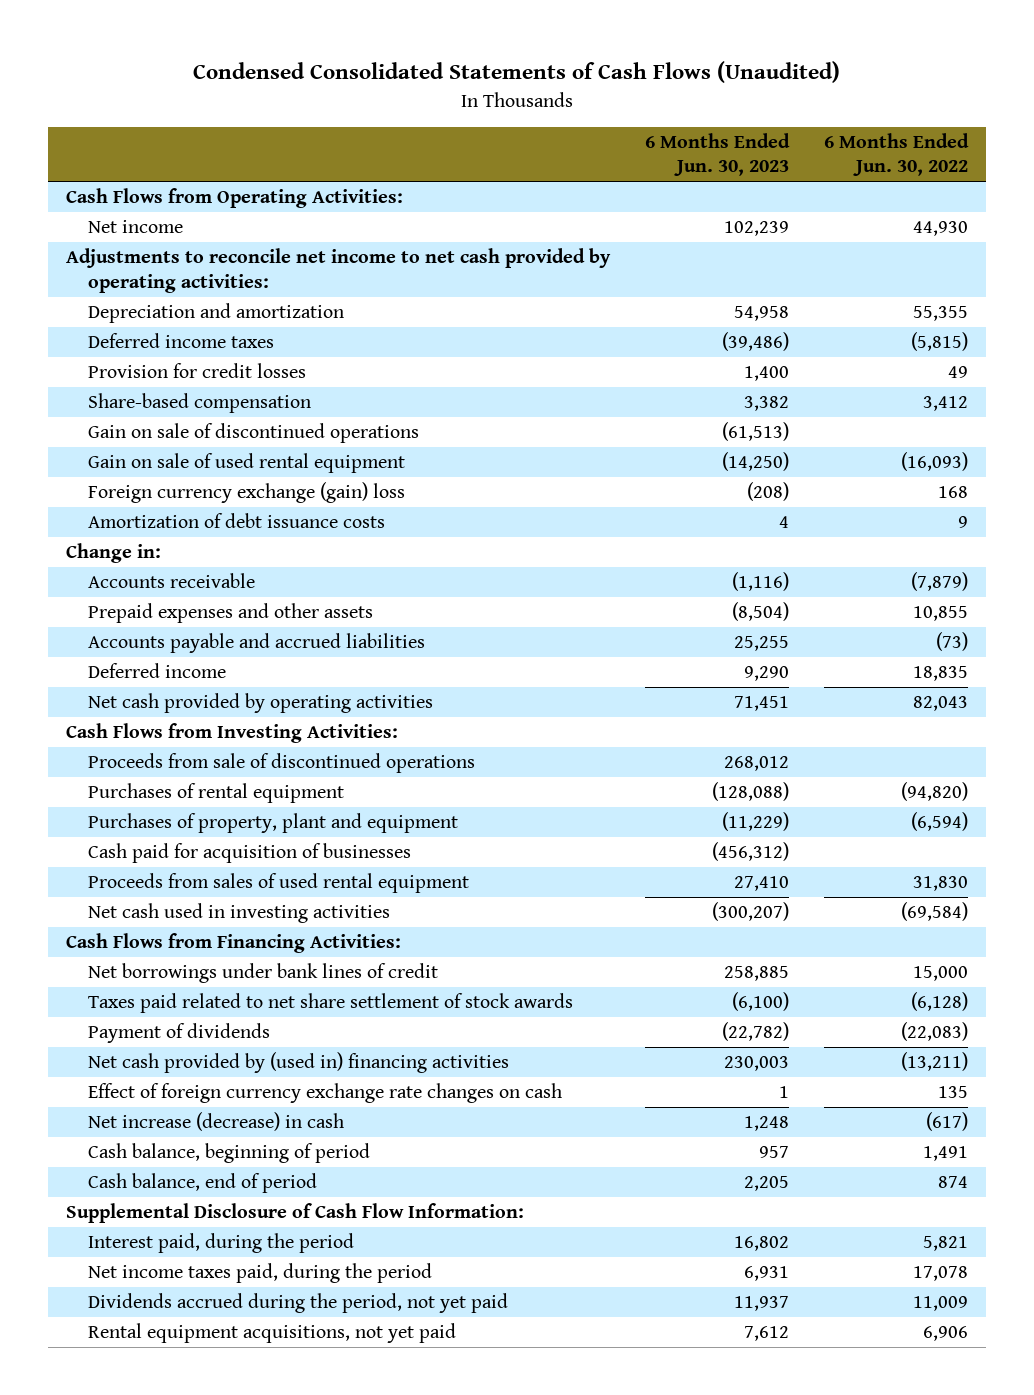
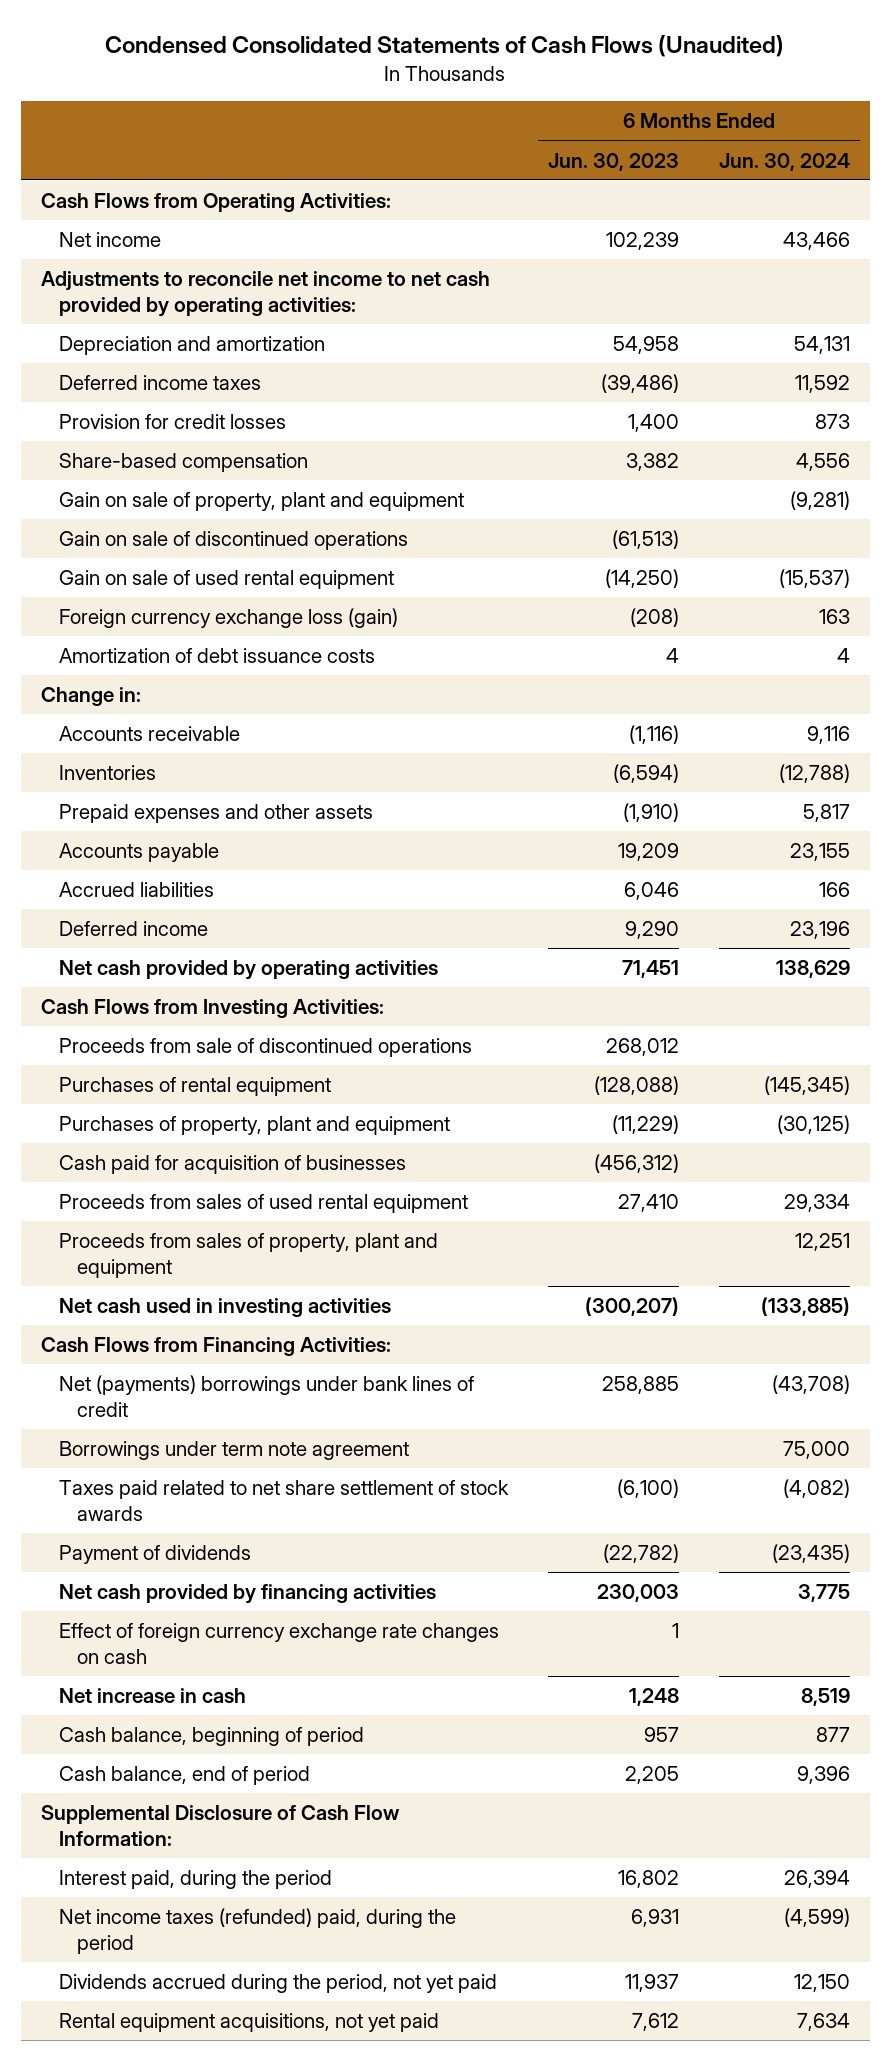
- | 6 Months Ended Jun. 30, 2023 | 6 Months Ended Jun. 30, 2022
+ | 6 Months Ended Jun. 30, 2023 | 6 Months Ended Jun. 30, 2024
+ Gain on sale of property, plant and equipment | | (9,281)
- Foreign currency exchange (gain) loss | (208) | 168
+ Foreign currency exchange loss (gain) | (208) | 163
- Prepaid expenses and other assets | (8,504) | 10,855
- Accounts payable and accrued liabilities | 25,255 | (73)
+ Inventories | (6,594) | (12,788)
+ Prepaid expenses and other assets | (1,910) | 5,817
+ Accounts payable | 19,209 | 23,155
+ Accrued liabilities | 6,046 | 166
+ Proceeds from sales of property, plant and equipment | | 12,251
- Net borrowings under bank lines of credit | 258,885 | 15,000
+ Net (payments) borrowings under bank lines of credit | 258,885 | (43,708)
+ Borrowings under term note agreement | | 75,000
- Net cash provided by (used in) financing activities | 230,003 | (13,211)
+ Net cash provided by financing activities | 230,003 | 3,775
- Net increase (decrease) in cash | 1,248 | (617)
+ Net increase in cash | 1,248 | 8,519
- Net income taxes paid, during the period | 6,931 | 17,078
+ Net income taxes (refunded) paid, during the period | 6,931 | (4,599)

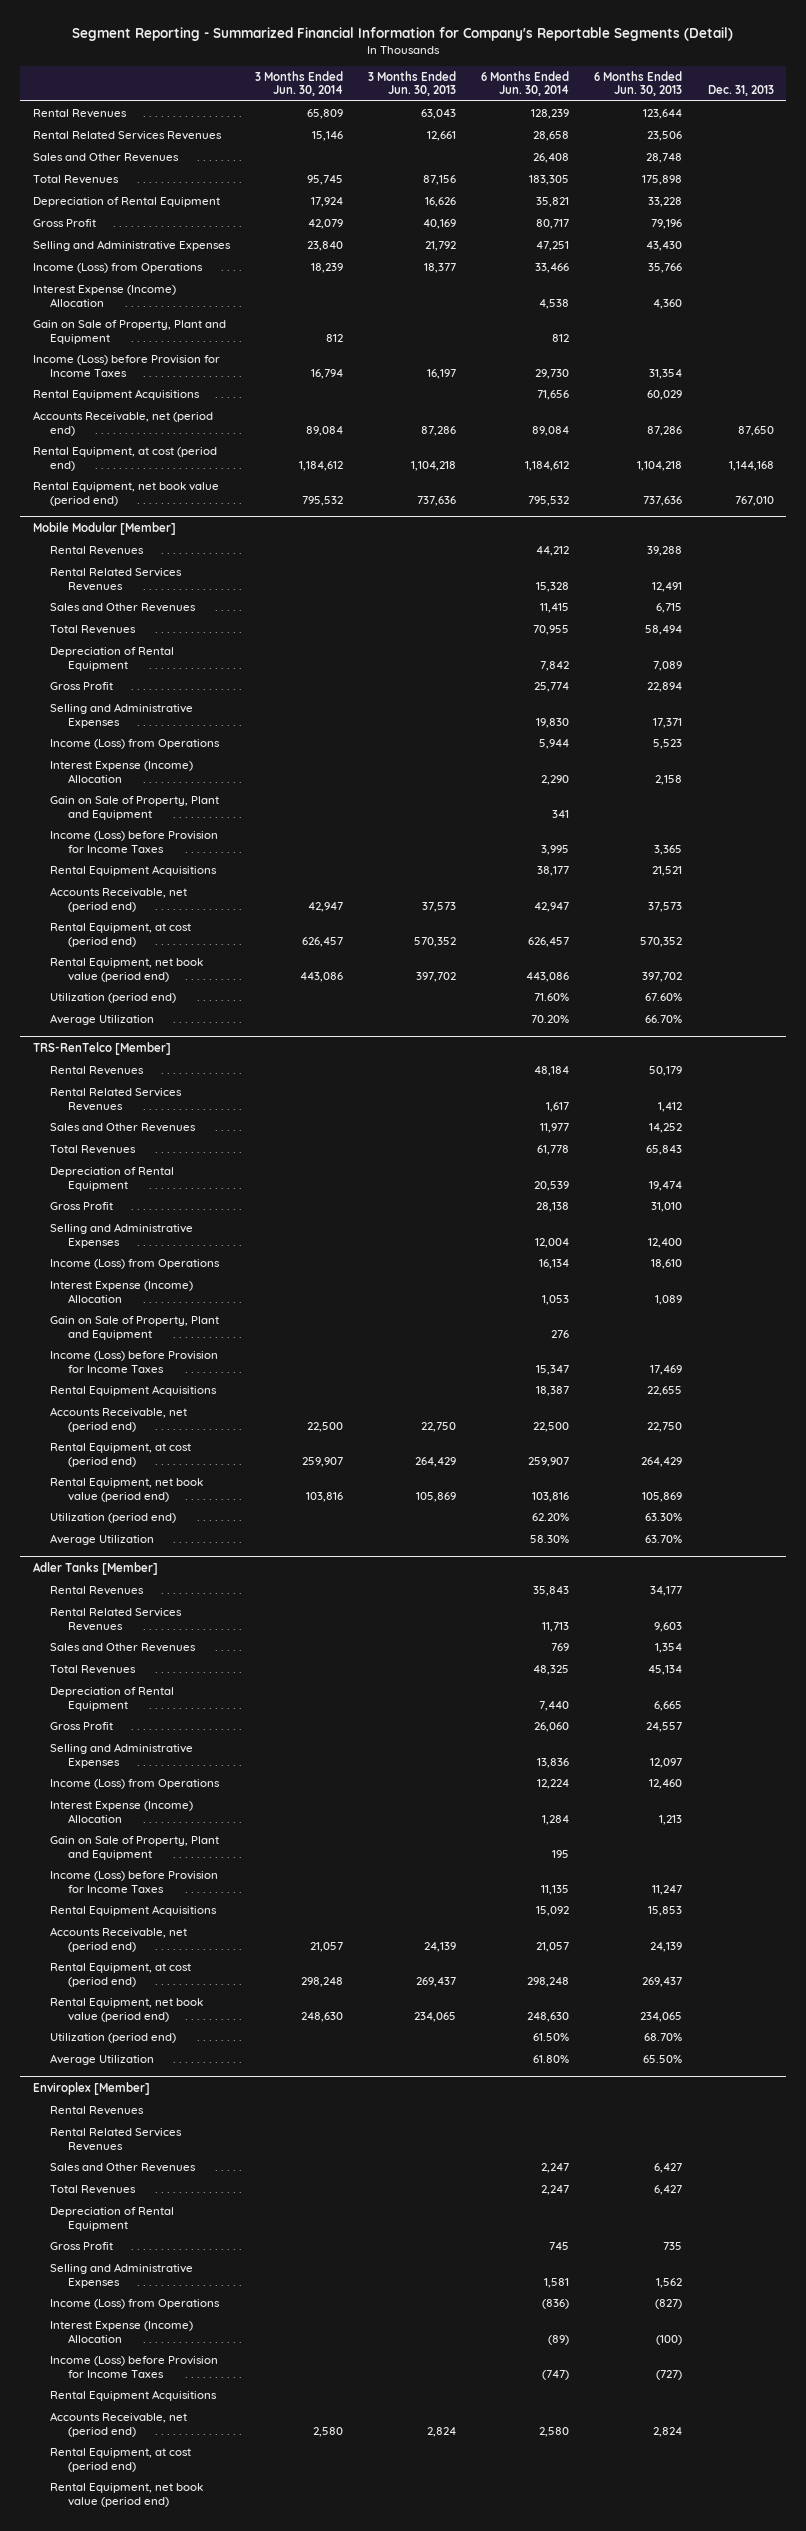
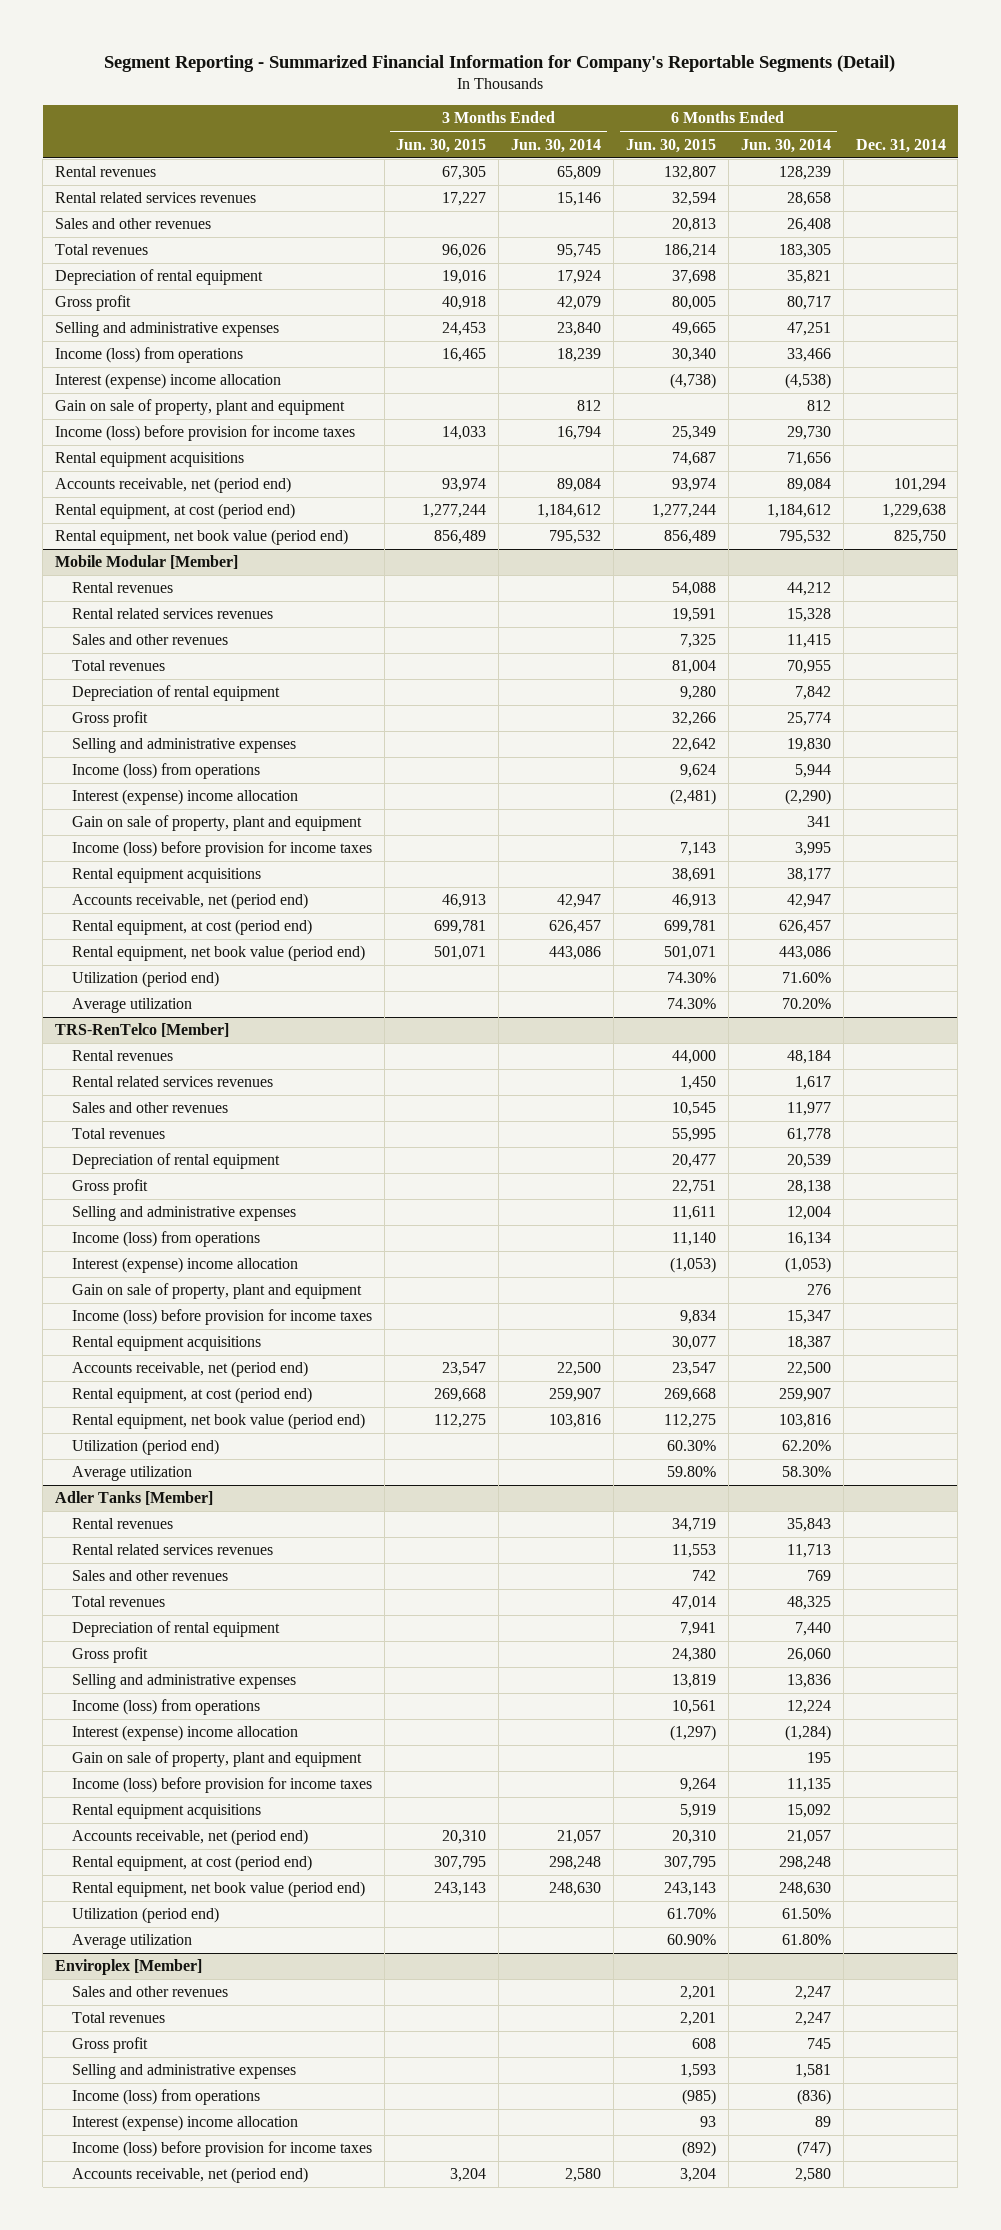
- | 3 Months Ended Jun. 30, 2014 | 3 Months Ended Jun. 30, 2013 | 6 Months Ended Jun. 30, 2014 | 6 Months Ended Jun. 30, 2013 | Dec. 31, 2013
+ | 3 Months Ended Jun. 30, 2015 | 3 Months Ended Jun. 30, 2014 | 6 Months Ended Jun. 30, 2015 | 6 Months Ended Jun. 30, 2014 | Dec. 31, 2014
- Rental Revenues | 65,809 | 63,043 | 128,239 | 123,644 |
- Rental Related Services Revenues | 15,146 | 12,661 | 28,658 | 23,506 |
- Sales and Other Revenues | | | 26,408 | 28,748 |
- Total Revenues | 95,745 | 87,156 | 183,305 | 175,898 |
- Depreciation of Rental Equipment | 17,924 | 16,626 | 35,821 | 33,228 |
- Gross Profit | 42,079 | 40,169 | 80,717 | 79,196 |
- Selling and Administrative Expenses | 23,840 | 21,792 | 47,251 | 43,430 |
- Income (Loss) from Operations | 18,239 | 18,377 | 33,466 | 35,766 |
- Interest Expense (Income) Allocation | | | 4,538 | 4,360 |
- Gain on Sale of Property, Plant and Equipment | 812 | | 812 | |
- Income (Loss) before Provision for Income Taxes | 16,794 | 16,197 | 29,730 | 31,354 |
- Rental Equipment Acquisitions | | | 71,656 | 60,029 |
- Accounts Receivable, net (period end) | 89,084 | 87,286 | 89,084 | 87,286 | 87,650
- Rental Equipment, at cost (period end) | 1,184,612 | 1,104,218 | 1,184,612 | 1,104,218 | 1,144,168
- Rental Equipment, net book value (period end) | 795,532 | 737,636 | 795,532 | 737,636 | 767,010
+ Rental revenues | 67,305 | 65,809 | 132,807 | 128,239 |
+ Rental related services revenues | 17,227 | 15,146 | 32,594 | 28,658 |
+ Sales and other revenues | | | 20,813 | 26,408 |
+ Total revenues | 96,026 | 95,745 | 186,214 | 183,305 |
+ Depreciation of rental equipment | 19,016 | 17,924 | 37,698 | 35,821 |
+ Gross profit | 40,918 | 42,079 | 80,005 | 80,717 |
+ Selling and administrative expenses | 24,453 | 23,840 | 49,665 | 47,251 |
+ Income (loss) from operations | 16,465 | 18,239 | 30,340 | 33,466 |
+ Interest (expense) income allocation | | | (4,738) | (4,538) |
+ Gain on sale of property, plant and equipment | | 812 | | 812 |
+ Income (loss) before provision for income taxes | 14,033 | 16,794 | 25,349 | 29,730 |
+ Rental equipment acquisitions | | | 74,687 | 71,656 |
+ Accounts receivable, net (period end) | 93,974 | 89,084 | 93,974 | 89,084 | 101,294
+ Rental equipment, at cost (period end) | 1,277,244 | 1,184,612 | 1,277,244 | 1,184,612 | 1,229,638
+ Rental equipment, net book value (period end) | 856,489 | 795,532 | 856,489 | 795,532 | 825,750
@ Mobile Modular [Member]
- Rental Revenues | | | 44,212 | 39,288 |
- Rental Related Services Revenues | | | 15,328 | 12,491 |
- Sales and Other Revenues | | | 11,415 | 6,715 |
- Total Revenues | | | 70,955 | 58,494 |
- Depreciation of Rental Equipment | | | 7,842 | 7,089 |
- Gross Profit | | | 25,774 | 22,894 |
- Selling and Administrative Expenses | | | 19,830 | 17,371 |
- Income (Loss) from Operations | | | 5,944 | 5,523 |
- Interest Expense (Income) Allocation | | | 2,290 | 2,158 |
- Gain on Sale of Property, Plant and Equipment | | | 341 | |
- Income (Loss) before Provision for Income Taxes | | | 3,995 | 3,365 |
- Rental Equipment Acquisitions | | | 38,177 | 21,521 |
- Accounts Receivable, net (period end) | 42,947 | 37,573 | 42,947 | 37,573 |
- Rental Equipment, at cost (period end) | 626,457 | 570,352 | 626,457 | 570,352 |
- Rental Equipment, net book value (period end) | 443,086 | 397,702 | 443,086 | 397,702 |
+ Rental revenues | | | 54,088 | 44,212 |
+ Rental related services revenues | | | 19,591 | 15,328 |
+ Sales and other revenues | | | 7,325 | 11,415 |
+ Total revenues | | | 81,004 | 70,955 |
+ Depreciation of rental equipment | | | 9,280 | 7,842 |
+ Gross profit | | | 32,266 | 25,774 |
+ Selling and administrative expenses | | | 22,642 | 19,830 |
+ Income (loss) from operations | | | 9,624 | 5,944 |
+ Interest (expense) income allocation | | | (2,481) | (2,290) |
+ Gain on sale of property, plant and equipment | | | | 341 |
+ Income (loss) before provision for income taxes | | | 7,143 | 3,995 |
+ Rental equipment acquisitions | | | 38,691 | 38,177 |
+ Accounts receivable, net (period end) | 46,913 | 42,947 | 46,913 | 42,947 |
+ Rental equipment, at cost (period end) | 699,781 | 626,457 | 699,781 | 626,457 |
+ Rental equipment, net book value (period end) | 501,071 | 443,086 | 501,071 | 443,086 |
- Average Utilization | | | 70.20% | 66.70% |
+ Average utilization | | | 74.30% | 70.20% |
@ TRS-RenTelco [Member]
- Rental Revenues | | | 48,184 | 50,179 |
- Rental Related Services Revenues | | | 1,617 | 1,412 |
- Sales and Other Revenues | | | 11,977 | 14,252 |
- Total Revenues | | | 61,778 | 65,843 |
- Depreciation of Rental Equipment | | | 20,539 | 19,474 |
- Gross Profit | | | 28,138 | 31,010 |
- Selling and Administrative Expenses | | | 12,004 | 12,400 |
- Income (Loss) from Operations | | | 16,134 | 18,610 |
- Interest Expense (Income) Allocation | | | 1,053 | 1,089 |
- Gain on Sale of Property, Plant and Equipment | | | 276 | |
- Income (Loss) before Provision for Income Taxes | | | 15,347 | 17,469 |
- Rental Equipment Acquisitions | | | 18,387 | 22,655 |
- Accounts Receivable, net (period end) | 22,500 | 22,750 | 22,500 | 22,750 |
- Rental Equipment, at cost (period end) | 259,907 | 264,429 | 259,907 | 264,429 |
- Rental Equipment, net book value (period end) | 103,816 | 105,869 | 103,816 | 105,869 |
+ Rental revenues | | | 44,000 | 48,184 |
+ Rental related services revenues | | | 1,450 | 1,617 |
+ Sales and other revenues | | | 10,545 | 11,977 |
+ Total revenues | | | 55,995 | 61,778 |
+ Depreciation of rental equipment | | | 20,477 | 20,539 |
+ Gross profit | | | 22,751 | 28,138 |
+ Selling and administrative expenses | | | 11,611 | 12,004 |
+ Income (loss) from operations | | | 11,140 | 16,134 |
+ Interest (expense) income allocation | | | (1,053) | (1,053) |
+ Gain on sale of property, plant and equipment | | | | 276 |
+ Income (loss) before provision for income taxes | | | 9,834 | 15,347 |
+ Rental equipment acquisitions | | | 30,077 | 18,387 |
+ Accounts receivable, net (period end) | 23,547 | 22,500 | 23,547 | 22,500 |
+ Rental equipment, at cost (period end) | 269,668 | 259,907 | 269,668 | 259,907 |
+ Rental equipment, net book value (period end) | 112,275 | 103,816 | 112,275 | 103,816 |
- Average Utilization | | | 58.30% | 63.70% |
+ Average utilization | | | 59.80% | 58.30% |
@ Adler Tanks [Member]
- Rental Revenues | | | 35,843 | 34,177 |
- Rental Related Services Revenues | | | 11,713 | 9,603 |
- Sales and Other Revenues | | | 769 | 1,354 |
- Total Revenues | | | 48,325 | 45,134 |
- Depreciation of Rental Equipment | | | 7,440 | 6,665 |
- Gross Profit | | | 26,060 | 24,557 |
- Selling and Administrative Expenses | | | 13,836 | 12,097 |
- Income (Loss) from Operations | | | 12,224 | 12,460 |
- Interest Expense (Income) Allocation | | | 1,284 | 1,213 |
- Gain on Sale of Property, Plant and Equipment | | | 195 | |
- Income (Loss) before Provision for Income Taxes | | | 11,135 | 11,247 |
- Rental Equipment Acquisitions | | | 15,092 | 15,853 |
- Accounts Receivable, net (period end) | 21,057 | 24,139 | 21,057 | 24,139 |
- Rental Equipment, at cost (period end) | 298,248 | 269,437 | 298,248 | 269,437 |
- Rental Equipment, net book value (period end) | 248,630 | 234,065 | 248,630 | 234,065 |
+ Rental revenues | | | 34,719 | 35,843 |
+ Rental related services revenues | | | 11,553 | 11,713 |
+ Sales and other revenues | | | 742 | 769 |
+ Total revenues | | | 47,014 | 48,325 |
+ Depreciation of rental equipment | | | 7,941 | 7,440 |
+ Gross profit | | | 24,380 | 26,060 |
+ Selling and administrative expenses | | | 13,819 | 13,836 |
+ Income (loss) from operations | | | 10,561 | 12,224 |
+ Interest (expense) income allocation | | | (1,297) | (1,284) |
+ Gain on sale of property, plant and equipment | | | | 195 |
+ Income (loss) before provision for income taxes | | | 9,264 | 11,135 |
+ Rental equipment acquisitions | | | 5,919 | 15,092 |
+ Accounts receivable, net (period end) | 20,310 | 21,057 | 20,310 | 21,057 |
+ Rental equipment, at cost (period end) | 307,795 | 298,248 | 307,795 | 298,248 |
+ Rental equipment, net book value (period end) | 243,143 | 248,630 | 243,143 | 248,630 |
- Average Utilization | | | 61.80% | 65.50% |
+ Average utilization | | | 60.90% | 61.80% |
@ Enviroplex [Member]
- Rental Revenues
- Rental Related Services Revenues
- Sales and Other Revenues | | | 2,247 | 6,427 |
- Total Revenues | | | 2,247 | 6,427 |
- Depreciation of Rental Equipment
- Gross Profit | | | 745 | 735 |
- Selling and Administrative Expenses | | | 1,581 | 1,562 |
- Income (Loss) from Operations | | | (836) | (827) |
- Interest Expense (Income) Allocation | | | (89) | (100) |
- Income (Loss) before Provision for Income Taxes | | | (747) | (727) |
- Rental Equipment Acquisitions
- Accounts Receivable, net (period end) | 2,580 | 2,824 | 2,580 | 2,824 |
- Rental Equipment, at cost (period end)
- Rental Equipment, net book value (period end)
+ Sales and other revenues | | | 2,201 | 2,247 |
+ Total revenues | | | 2,201 | 2,247 |
+ Gross profit | | | 608 | 745 |
+ Selling and administrative expenses | | | 1,593 | 1,581 |
+ Income (loss) from operations | | | (985) | (836) |
+ Interest (expense) income allocation | | | 93 | 89 |
+ Income (loss) before provision for income taxes | | | (892) | (747) |
+ Accounts receivable, net (period end) | 3,204 | 2,580 | 3,204 | 2,580 |

